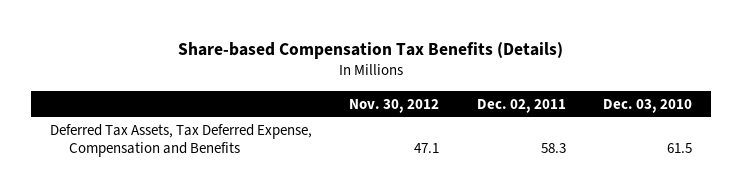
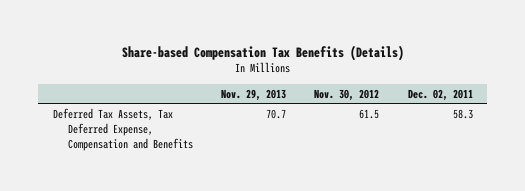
- | Nov. 30, 2012 | Dec. 02, 2011 | Dec. 03, 2010
+ | Nov. 29, 2013 | Nov. 30, 2012 | Dec. 02, 2011
- Deferred Tax Assets, Tax Deferred Expense, Compensation and Benefits | 47.1 | 58.3 | 61.5
+ Deferred Tax Assets, Tax Deferred Expense, Compensation and Benefits | 70.7 | 61.5 | 58.3

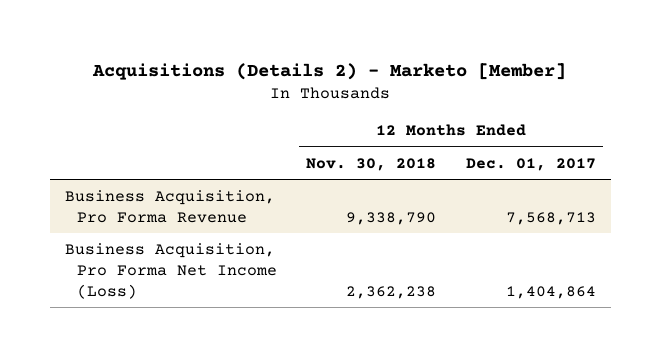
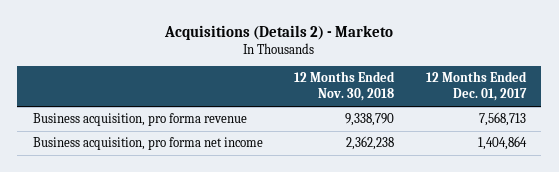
- Acquisitions (Details 2) - Marketo [Member]
+ Acquisitions (Details 2) - Marketo
- Business Acquisition, Pro Forma Revenue | 9,338,790 | 7,568,713
- Business Acquisition, Pro Forma Net Income (Loss) | 2,362,238 | 1,404,864
+ Business acquisition, pro forma revenue | 9,338,790 | 7,568,713
+ Business acquisition, pro forma net income | 2,362,238 | 1,404,864

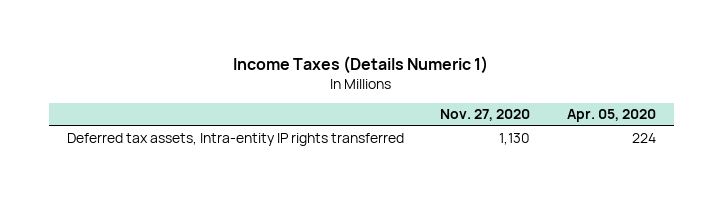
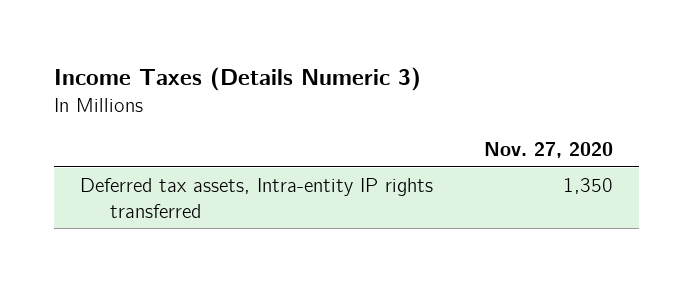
- Income Taxes (Details Numeric 1)
+ Income Taxes (Details Numeric 3)
- | Nov. 27, 2020 | Apr. 05, 2020
+ | Nov. 27, 2020
- Deferred tax assets, Intra-entity IP rights transferred | 1,130 | 224
+ Deferred tax assets, Intra-entity IP rights transferred | 1,350

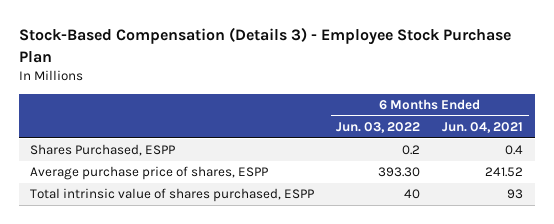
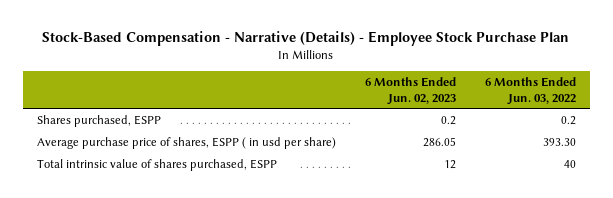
- Stock-Based Compensation (Details 3) - Employee Stock Purchase Plan
+ Stock-Based Compensation - Narrative (Details) - Employee Stock Purchase Plan
- | 6 Months Ended Jun. 03, 2022 | 6 Months Ended Jun. 04, 2021
+ | 6 Months Ended Jun. 02, 2023 | 6 Months Ended Jun. 03, 2022
- Shares Purchased, ESPP | 0.2 | 0.4
- Average purchase price of shares, ESPP | 393.30 | 241.52
+ Shares purchased, ESPP | 0.2 | 0.2
+ Average purchase price of shares, ESPP ( in usd per share) | 286.05 | 393.30

